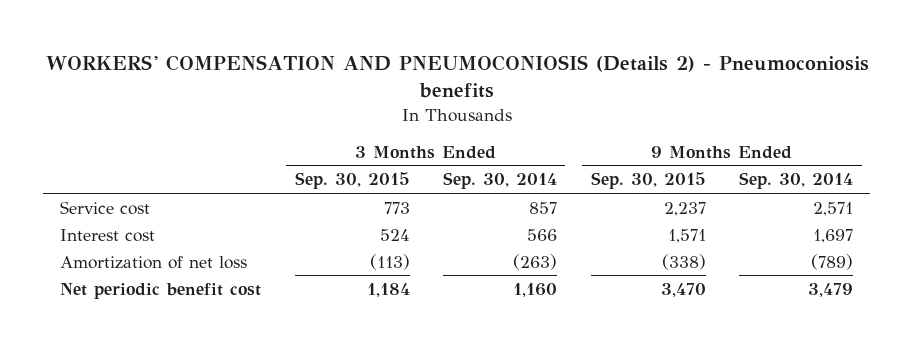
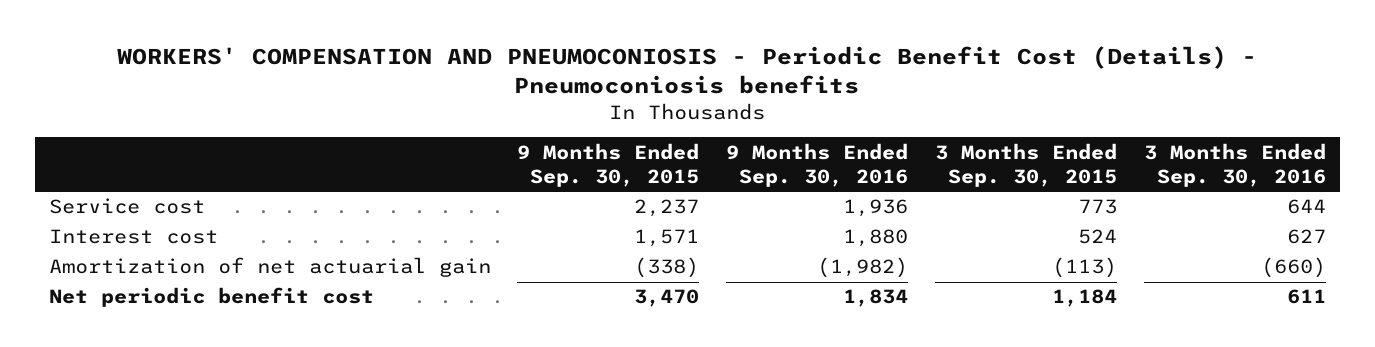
- WORKERS' COMPENSATION AND PNEUMOCONIOSIS (Details 2) - Pneumoconiosis benefits
+ WORKERS' COMPENSATION AND PNEUMOCONIOSIS - Periodic Benefit Cost (Details) - Pneumoconiosis benefits
- | 3 Months Ended Sep. 30, 2015 | 3 Months Ended Sep. 30, 2014 | 9 Months Ended Sep. 30, 2015 | 9 Months Ended Sep. 30, 2014
+ | 9 Months Ended Sep. 30, 2015 | 9 Months Ended Sep. 30, 2016 | 3 Months Ended Sep. 30, 2015 | 3 Months Ended Sep. 30, 2016
- Amortization of net loss | (113) | (263) | (338) | (789)
+ Amortization of net actuarial gain | (338) | (1,982) | (113) | (660)

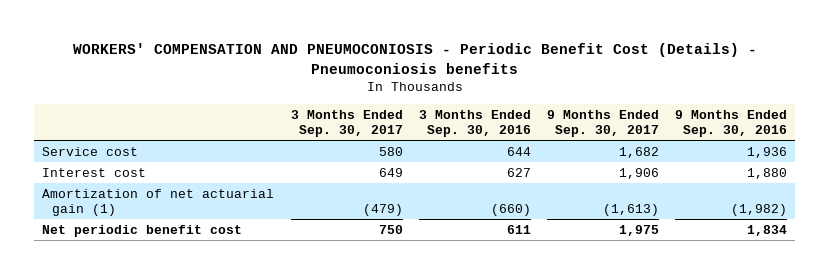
- | 9 Months Ended Sep. 30, 2015 | 9 Months Ended Sep. 30, 2016 | 3 Months Ended Sep. 30, 2015 | 3 Months Ended Sep. 30, 2016
+ | 3 Months Ended Sep. 30, 2017 | 3 Months Ended Sep. 30, 2016 | 9 Months Ended Sep. 30, 2017 | 9 Months Ended Sep. 30, 2016
- Amortization of net actuarial gain | (338) | (1,982) | (113) | (660)
+ Amortization of net actuarial gain (1) | (479) | (660) | (1,613) | (1,982)

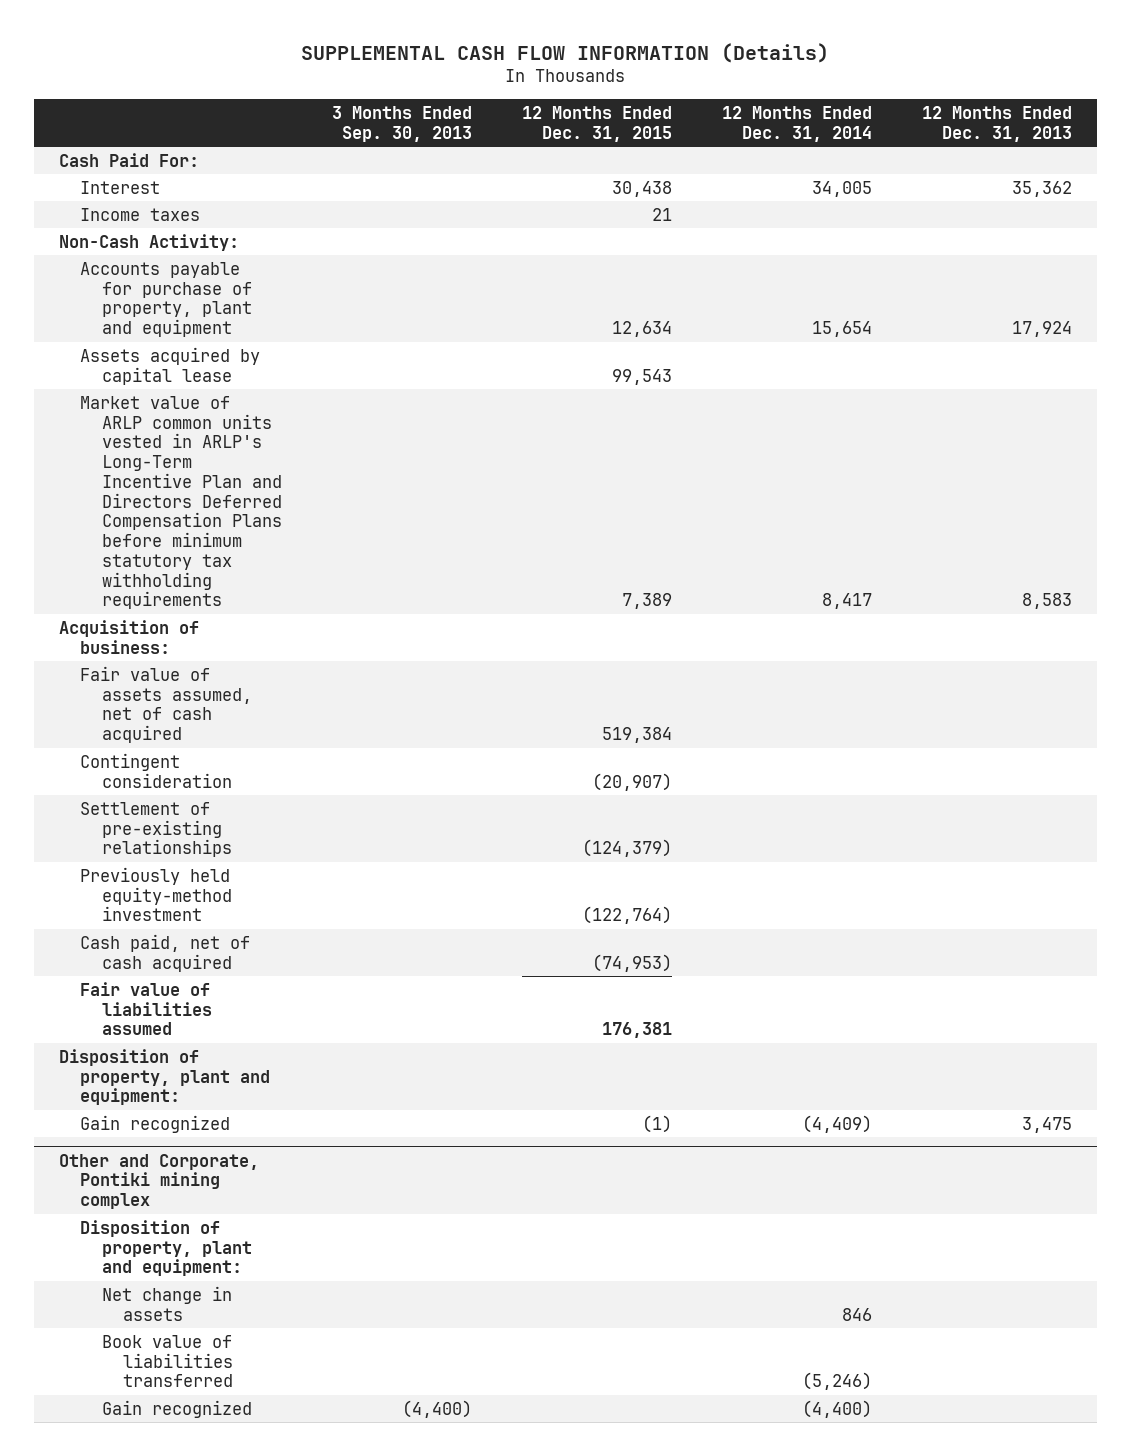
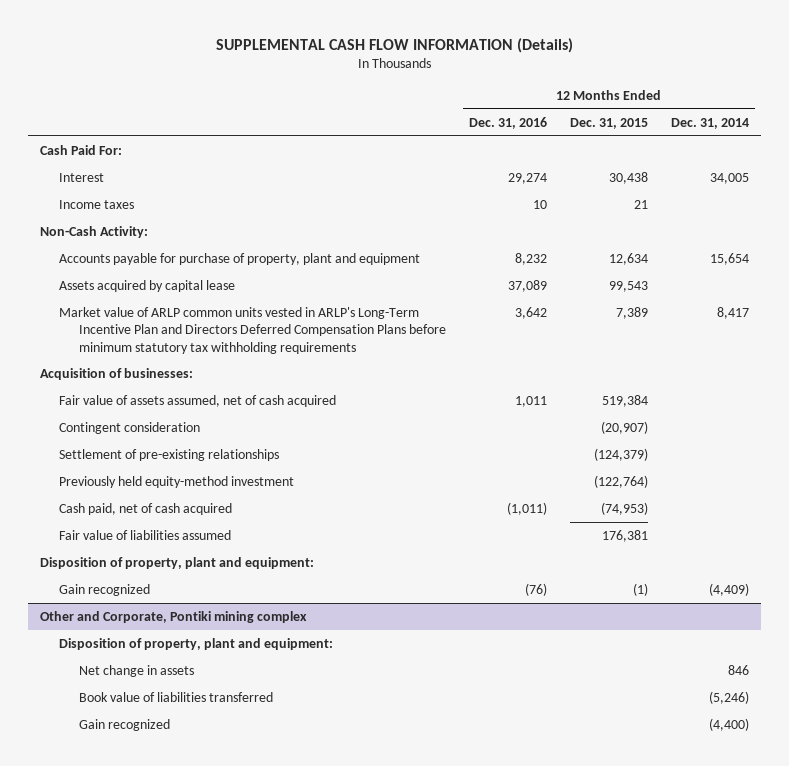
- | 3 Months Ended Sep. 30, 2013 | 12 Months Ended Dec. 31, 2015 | 12 Months Ended Dec. 31, 2014 | 12 Months Ended Dec. 31, 2013
+ | 12 Months Ended Dec. 31, 2016 | 12 Months Ended Dec. 31, 2015 | 12 Months Ended Dec. 31, 2014
- Acquisition of business:
+ Acquisition of businesses:

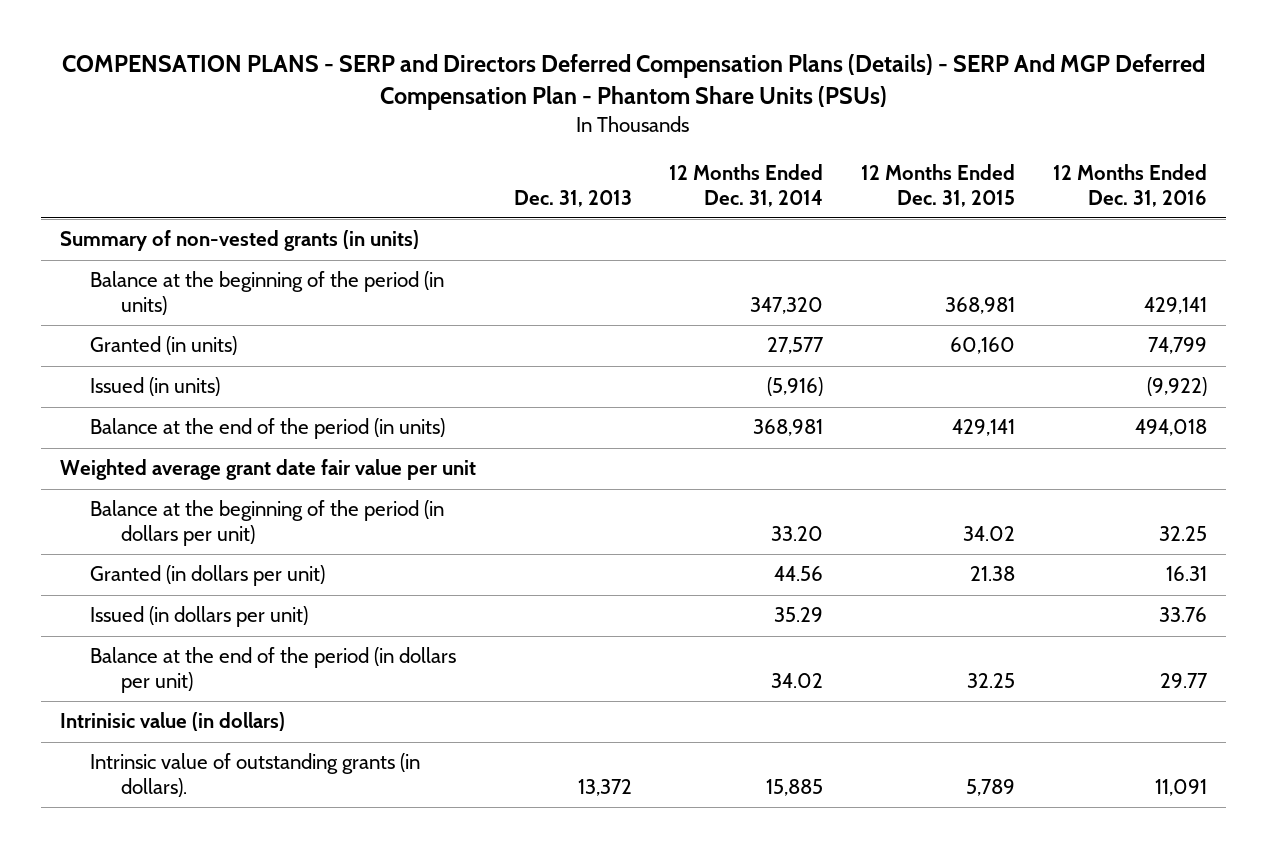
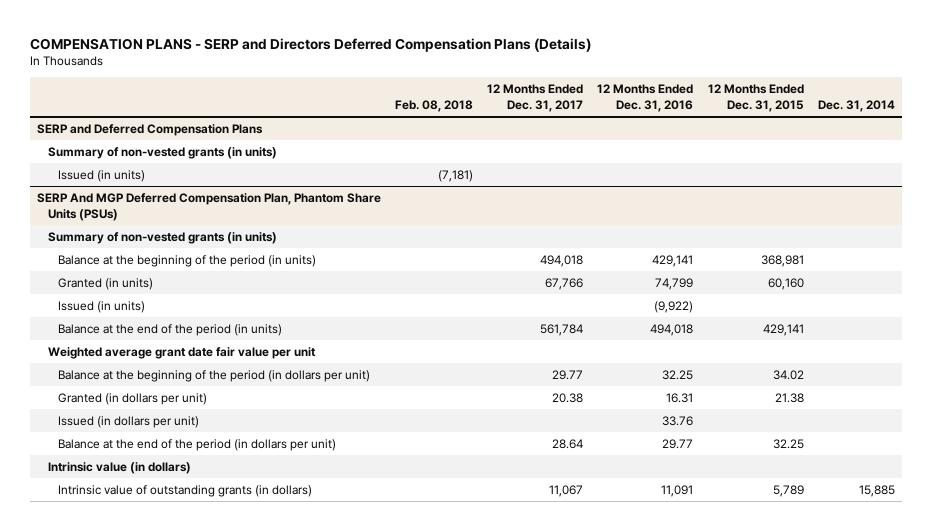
- COMPENSATION PLANS - SERP and Directors Deferred Compensation Plans (Details) - SERP And MGP Deferred Compensation Plan - Phantom Share Units (PSUs)
+ COMPENSATION PLANS - SERP and Directors Deferred Compensation Plans (Details)
- | Dec. 31, 2013 | 12 Months Ended Dec. 31, 2014 | 12 Months Ended Dec. 31, 2015 | 12 Months Ended Dec. 31, 2016
+ | Feb. 08, 2018 | 12 Months Ended Dec. 31, 2017 | 12 Months Ended Dec. 31, 2016 | 12 Months Ended Dec. 31, 2015 | Dec. 31, 2014
+ SERP and Deferred Compensation Plans
+ Issued (in units) | (7,181) | | | |
+ SERP And MGP Deferred Compensation Plan, Phantom Share Units (PSUs)
+ Summary of non-vested grants (in units)
- Intrinisic value (in dollars)
- Intrinsic value of outstanding grants (in dollars). | 13,372 | 15,885 | 5,789 | 11,091
+ Intrinsic value (in dollars)
+ Intrinsic value of outstanding grants (in dollars) | | 11,067 | 11,091 | 5,789 | 15,885

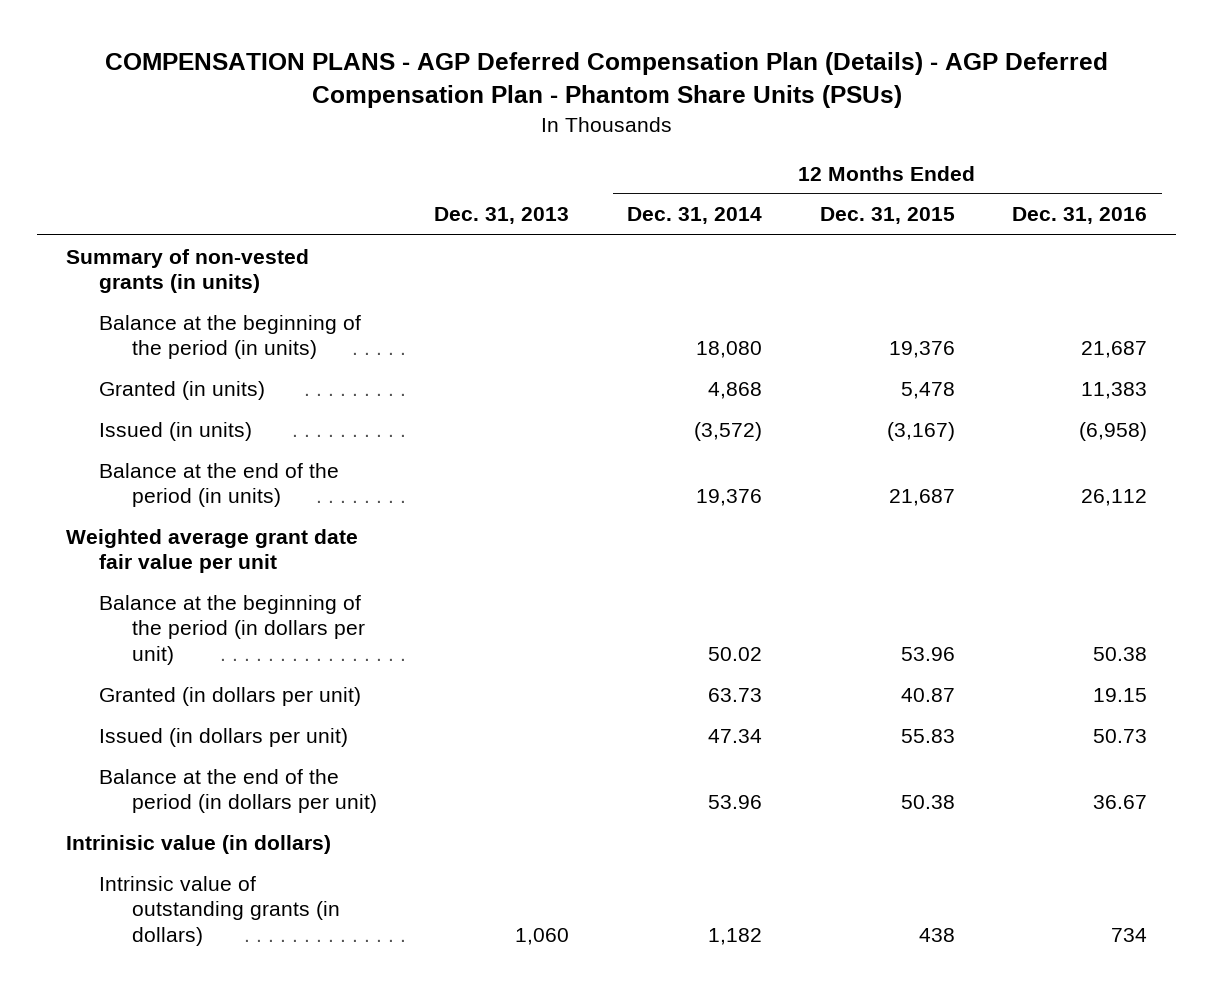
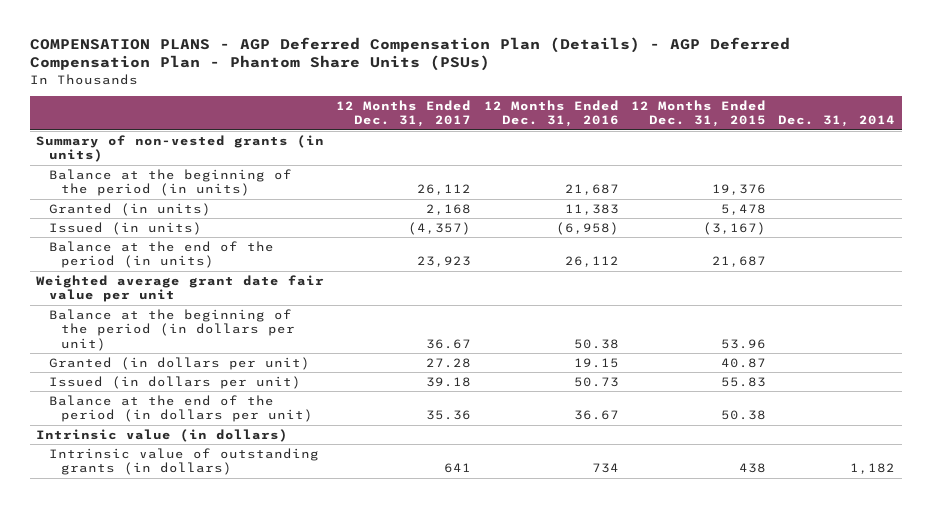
- | Dec. 31, 2013 | 12 Months Ended Dec. 31, 2014 | 12 Months Ended Dec. 31, 2015 | 12 Months Ended Dec. 31, 2016
+ | 12 Months Ended Dec. 31, 2017 | 12 Months Ended Dec. 31, 2016 | 12 Months Ended Dec. 31, 2015 | Dec. 31, 2014
- Intrinisic value (in dollars)
+ Intrinsic value (in dollars)

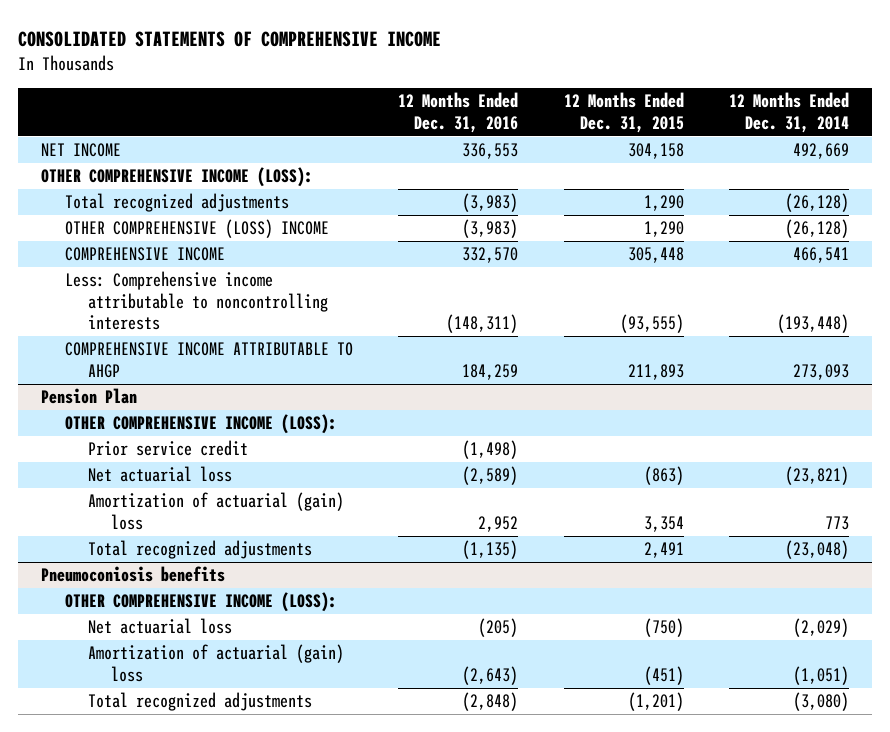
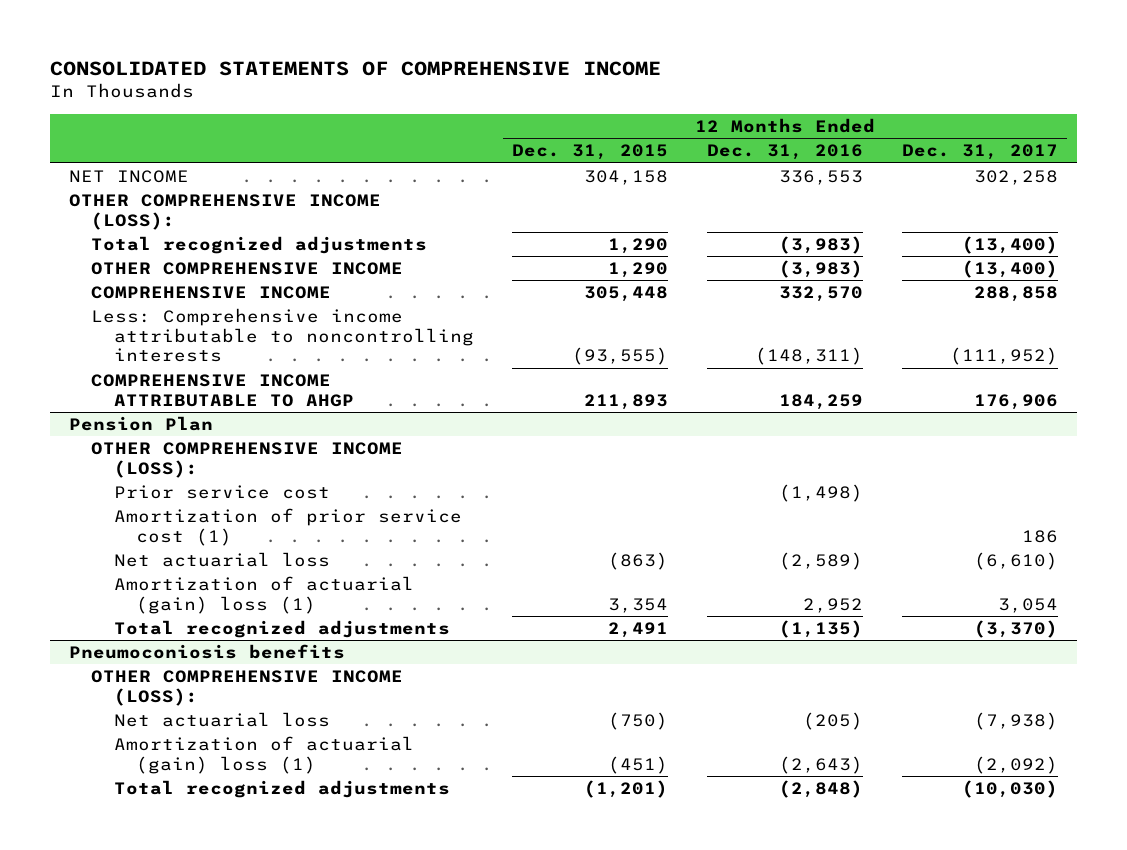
- | 12 Months Ended Dec. 31, 2016 | 12 Months Ended Dec. 31, 2015 | 12 Months Ended Dec. 31, 2014
+ | 12 Months Ended Dec. 31, 2015 | 12 Months Ended Dec. 31, 2016 | 12 Months Ended Dec. 31, 2017
- OTHER COMPREHENSIVE (LOSS) INCOME | (3,983) | 1,290 | (26,128)
+ OTHER COMPREHENSIVE INCOME | 1,290 | (3,983) | (13,400)
@ Pension Plan
- Prior service credit | (1,498) | |
+ Prior service cost | | (1,498) |
+ Amortization of prior service cost (1) | | | 186
- Amortization of actuarial (gain) loss | 2,952 | 3,354 | 773
+ Amortization of actuarial (gain) loss (1) | 3,354 | 2,952 | 3,054
@ Pneumoconiosis benefits
- Amortization of actuarial (gain) loss | (2,643) | (451) | (1,051)
+ Amortization of actuarial (gain) loss (1) | (451) | (2,643) | (2,092)

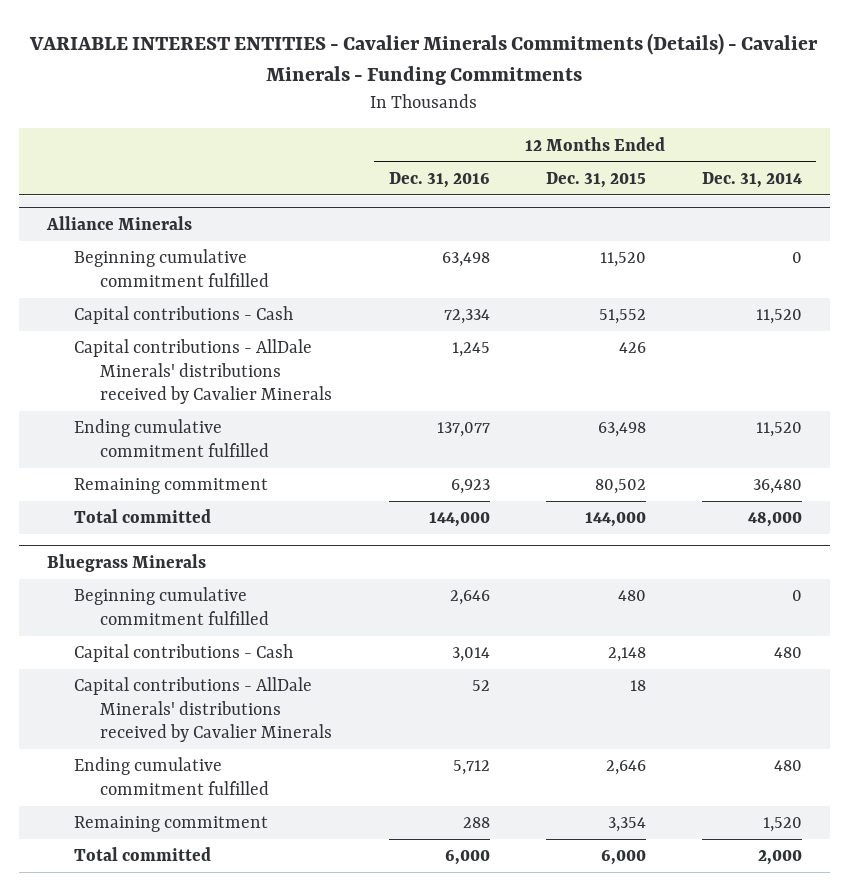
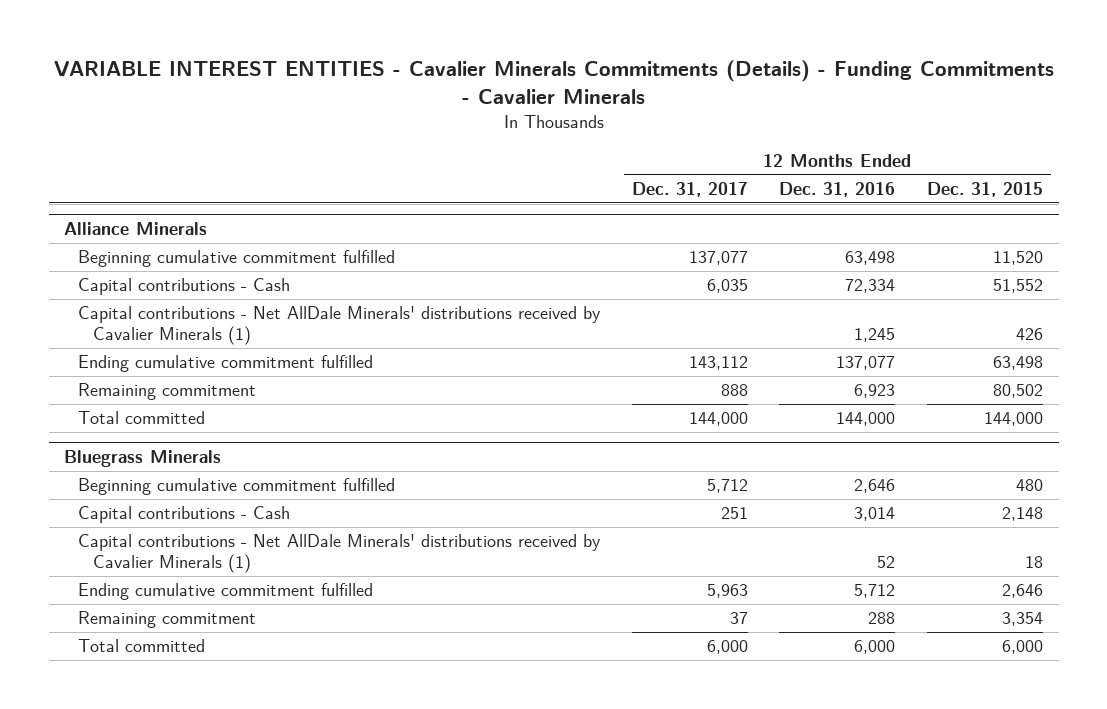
- VARIABLE INTEREST ENTITIES - Cavalier Minerals Commitments (Details) - Cavalier Minerals - Funding Commitments
+ VARIABLE INTEREST ENTITIES - Cavalier Minerals Commitments (Details) - Funding Commitments - Cavalier Minerals
- | 12 Months Ended Dec. 31, 2016 | 12 Months Ended Dec. 31, 2015 | 12 Months Ended Dec. 31, 2014
+ | 12 Months Ended Dec. 31, 2017 | 12 Months Ended Dec. 31, 2016 | 12 Months Ended Dec. 31, 2015
@ Alliance Minerals
- Capital contributions - AllDale Minerals' distributions received by Cavalier Minerals | 1,245 | 426 |
+ Capital contributions - Net AllDale Minerals' distributions received by Cavalier Minerals (1) | | 1,245 | 426
@ Bluegrass Minerals
- Capital contributions - AllDale Minerals' distributions received by Cavalier Minerals | 52 | 18 |
+ Capital contributions - Net AllDale Minerals' distributions received by Cavalier Minerals (1) | | 52 | 18

